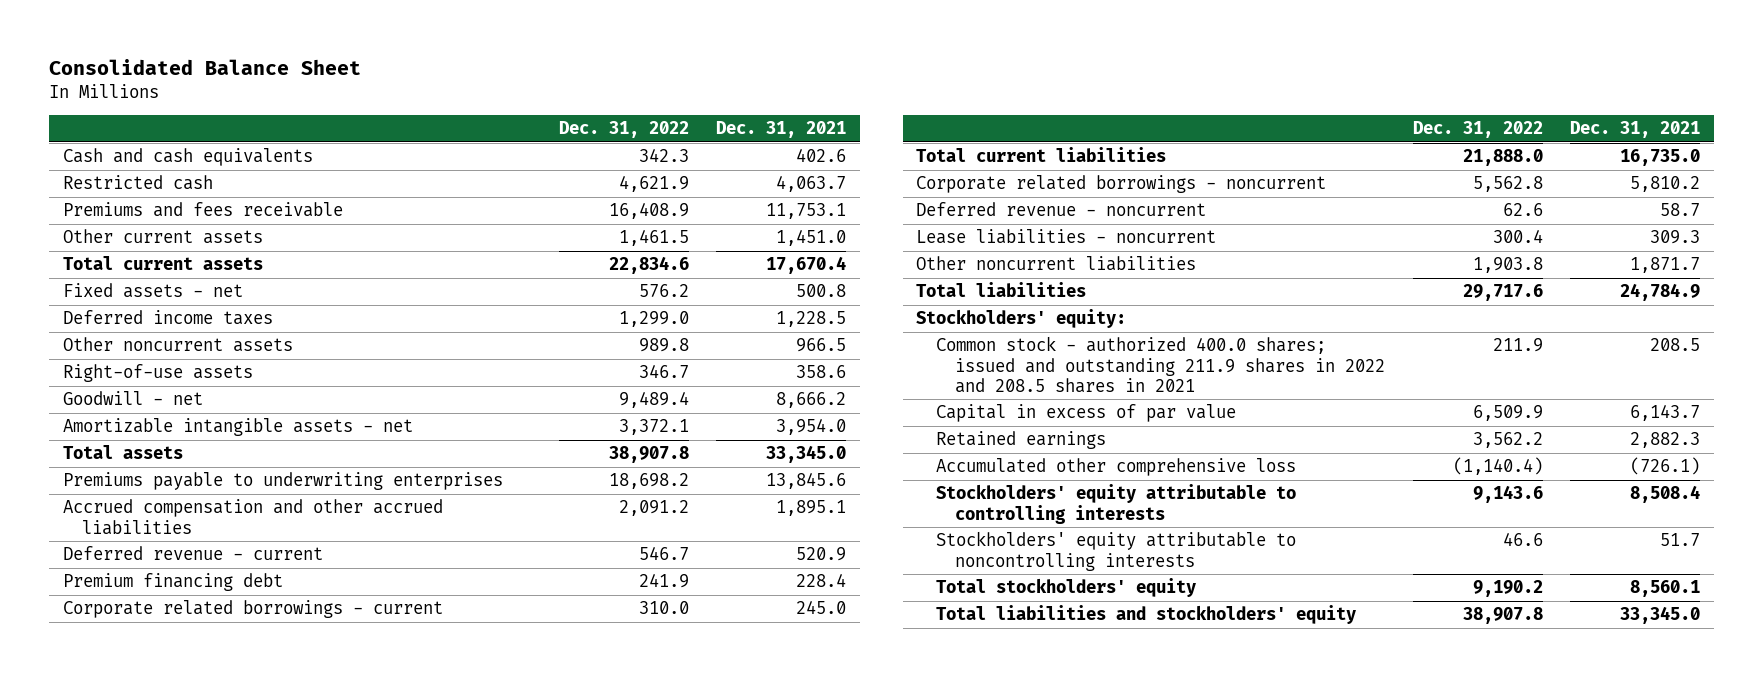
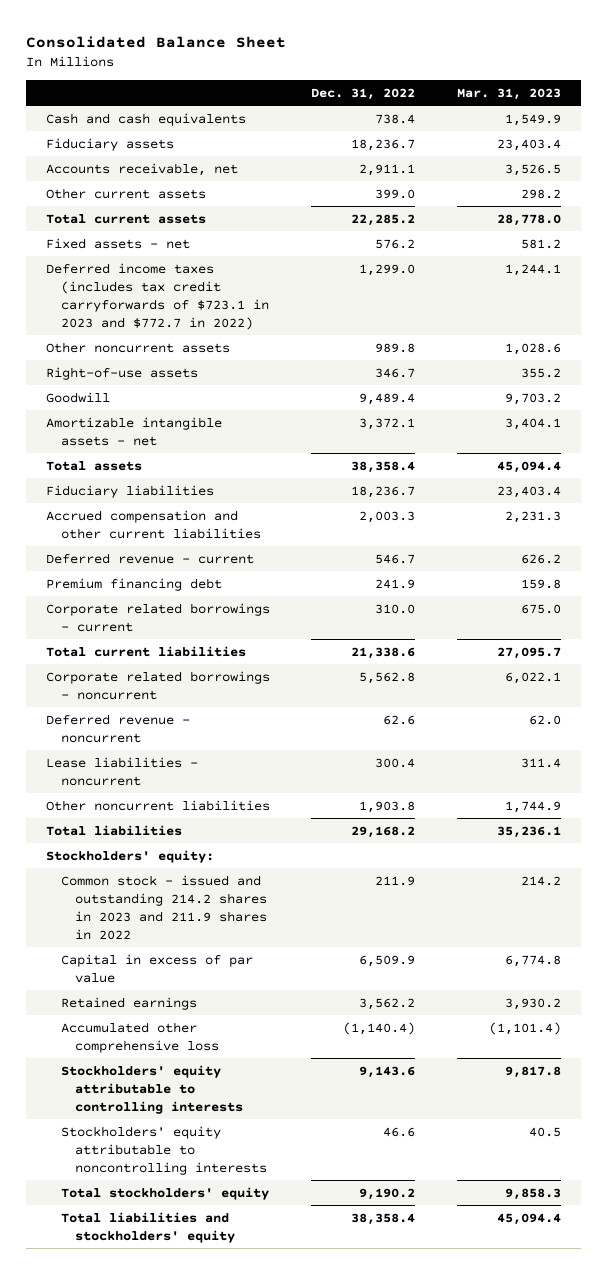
- | Dec. 31, 2022 | Dec. 31, 2021
+ | Dec. 31, 2022 | Mar. 31, 2023
- Cash and cash equivalents | 342.3 | 402.6
- Restricted cash | 4,621.9 | 4,063.7
- Premiums and fees receivable | 16,408.9 | 11,753.1
- Other current assets | 1,461.5 | 1,451.0
- Total current assets | 22,834.6 | 17,670.4
+ Cash and cash equivalents | 738.4 | 1,549.9
+ Fiduciary assets | 18,236.7 | 23,403.4
+ Accounts receivable, net | 2,911.1 | 3,526.5
+ Other current assets | 399.0 | 298.2
+ Total current assets | 22,285.2 | 28,778.0
- Deferred income taxes | 1,299.0 | 1,228.5
+ Deferred income taxes (includes tax credit carryforwards of $723.1 in 2023 and $772.7 in 2022) | 1,299.0 | 1,244.1
- Goodwill - net | 9,489.4 | 8,666.2
+ Goodwill | 9,489.4 | 9,703.2
- Total assets | 38,907.8 | 33,345.0
- Premiums payable to underwriting enterprises | 18,698.2 | 13,845.6
- Accrued compensation and other accrued liabilities | 2,091.2 | 1,895.1
+ Total assets | 38,358.4 | 45,094.4
+ Fiduciary liabilities | 18,236.7 | 23,403.4
+ Accrued compensation and other current liabilities | 2,003.3 | 2,231.3
- Total current liabilities | 21,888.0 | 16,735.0
+ Total current liabilities | 21,338.6 | 27,095.7
- Total liabilities | 29,717.6 | 24,784.9
+ Total liabilities | 29,168.2 | 35,236.1
- Common stock - authorized 400.0 shares; issued and outstanding 211.9 shares in 2022 and 208.5 shares in 2021 | 211.9 | 208.5
+ Common stock - issued and outstanding 214.2 shares in 2023 and 211.9 shares in 2022 | 211.9 | 214.2
- Total liabilities and stockholders' equity | 38,907.8 | 33,345.0
+ Total liabilities and stockholders' equity | 38,358.4 | 45,094.4

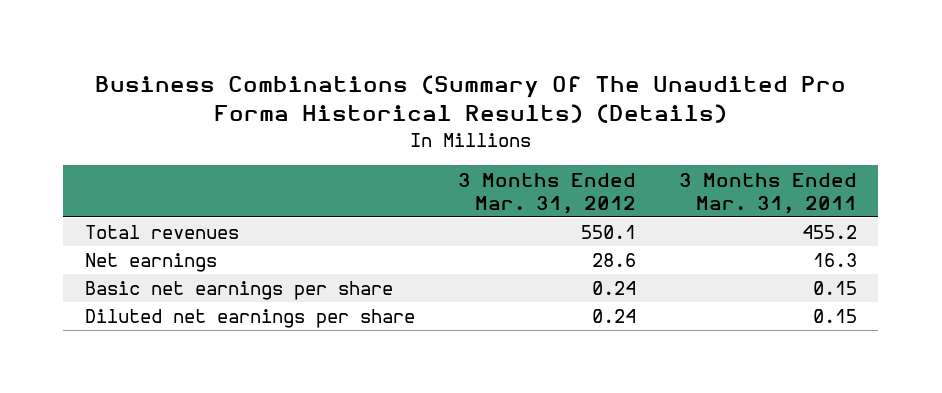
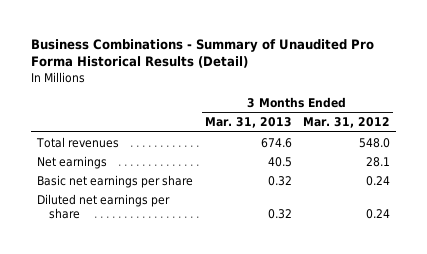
- Business Combinations (Summary Of The Unaudited Pro Forma Historical Results) (Details)
+ Business Combinations - Summary of Unaudited Pro Forma Historical Results (Detail)
- | 3 Months Ended Mar. 31, 2012 | 3 Months Ended Mar. 31, 2011
+ | 3 Months Ended Mar. 31, 2013 | 3 Months Ended Mar. 31, 2012
- Total revenues | 550.1 | 455.2
- Net earnings | 28.6 | 16.3
+ Total revenues | 674.6 | 548.0
+ Net earnings | 40.5 | 28.1

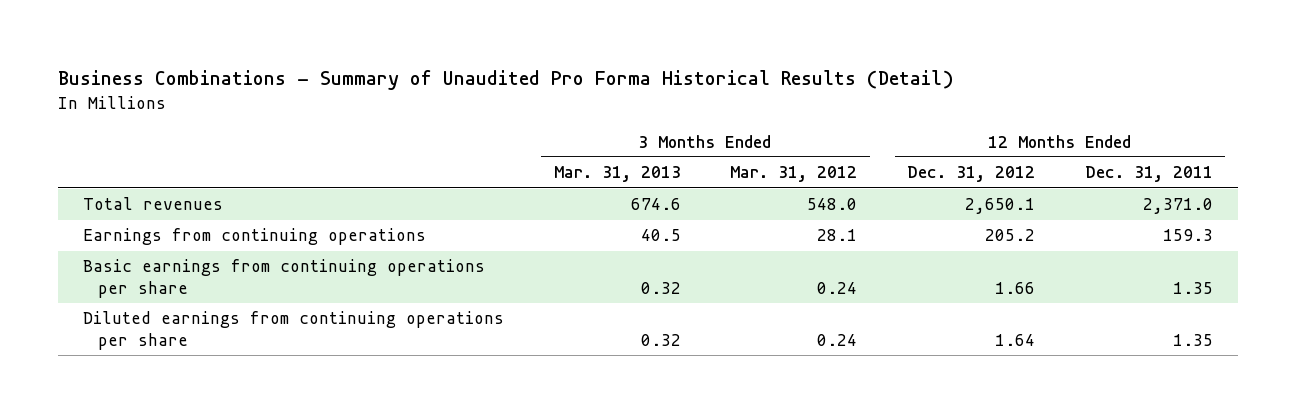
- | 3 Months Ended Mar. 31, 2013 | 3 Months Ended Mar. 31, 2012
+ | 3 Months Ended Mar. 31, 2013 | 3 Months Ended Mar. 31, 2012 | 12 Months Ended Dec. 31, 2012 | 12 Months Ended Dec. 31, 2011
- Net earnings | 40.5 | 28.1
- Basic net earnings per share | 0.32 | 0.24
- Diluted net earnings per share | 0.32 | 0.24
+ Earnings from continuing operations | 40.5 | 28.1 | 205.2 | 159.3
+ Basic earnings from continuing operations per share | 0.32 | 0.24 | 1.66 | 1.35
+ Diluted earnings from continuing operations per share | 0.32 | 0.24 | 1.64 | 1.35

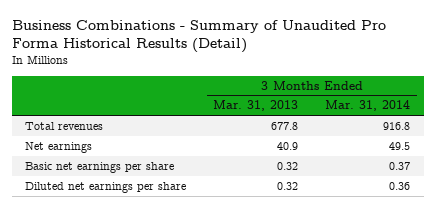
- | 3 Months Ended Mar. 31, 2013 | 3 Months Ended Mar. 31, 2012 | 12 Months Ended Dec. 31, 2012 | 12 Months Ended Dec. 31, 2011
+ | 3 Months Ended Mar. 31, 2013 | 3 Months Ended Mar. 31, 2014
- Total revenues | 674.6 | 548.0 | 2,650.1 | 2,371.0
- Earnings from continuing operations | 40.5 | 28.1 | 205.2 | 159.3
- Basic earnings from continuing operations per share | 0.32 | 0.24 | 1.66 | 1.35
- Diluted earnings from continuing operations per share | 0.32 | 0.24 | 1.64 | 1.35
+ Total revenues | 677.8 | 916.8
+ Net earnings | 40.9 | 49.5
+ Basic net earnings per share | 0.32 | 0.37
+ Diluted net earnings per share | 0.32 | 0.36

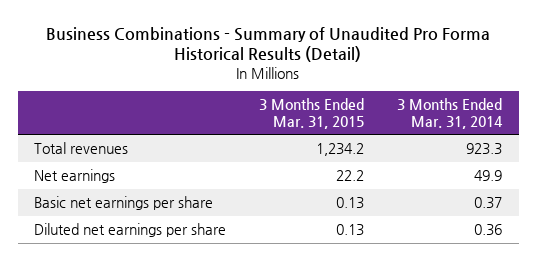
- | 3 Months Ended Mar. 31, 2013 | 3 Months Ended Mar. 31, 2014
+ | 3 Months Ended Mar. 31, 2015 | 3 Months Ended Mar. 31, 2014
- Total revenues | 677.8 | 916.8
- Net earnings | 40.9 | 49.5
+ Total revenues | 1,234.2 | 923.3
+ Net earnings | 22.2 | 49.9

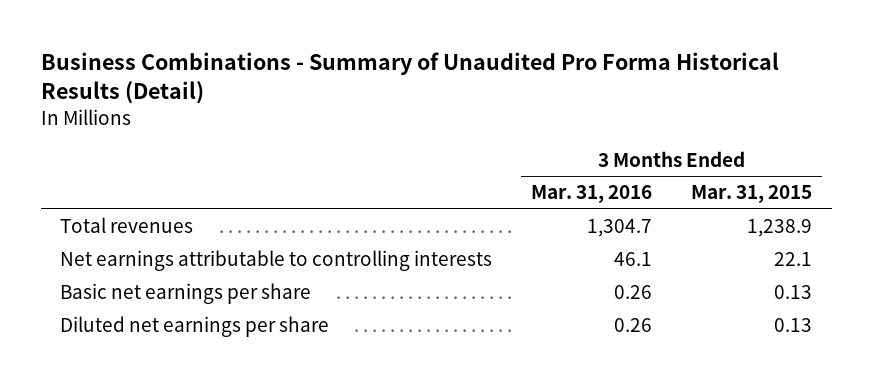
- | 3 Months Ended Mar. 31, 2015 | 3 Months Ended Mar. 31, 2014
+ | 3 Months Ended Mar. 31, 2016 | 3 Months Ended Mar. 31, 2015
- Total revenues | 1,234.2 | 923.3
- Net earnings | 22.2 | 49.9
+ Total revenues | 1,304.7 | 1,238.9
+ Net earnings attributable to controlling interests | 46.1 | 22.1

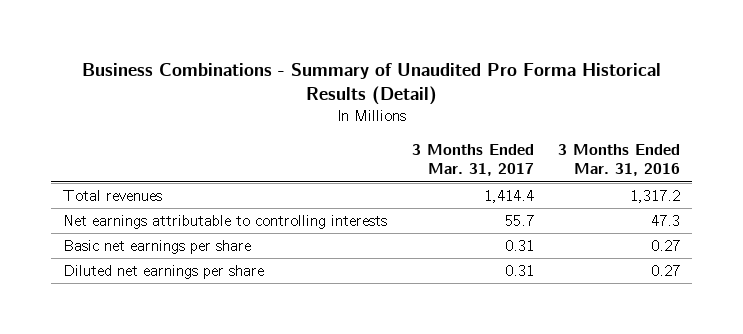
- | 3 Months Ended Mar. 31, 2016 | 3 Months Ended Mar. 31, 2015
+ | 3 Months Ended Mar. 31, 2017 | 3 Months Ended Mar. 31, 2016
- Total revenues | 1,304.7 | 1,238.9
- Net earnings attributable to controlling interests | 46.1 | 22.1
- Basic net earnings per share | 0.26 | 0.13
- Diluted net earnings per share | 0.26 | 0.13
+ Total revenues | 1,414.4 | 1,317.2
+ Net earnings attributable to controlling interests | 55.7 | 47.3
+ Basic net earnings per share | 0.31 | 0.27
+ Diluted net earnings per share | 0.31 | 0.27

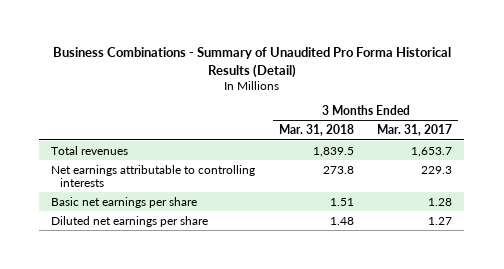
- | 3 Months Ended Mar. 31, 2017 | 3 Months Ended Mar. 31, 2016
+ | 3 Months Ended Mar. 31, 2018 | 3 Months Ended Mar. 31, 2017
- Total revenues | 1,414.4 | 1,317.2
- Net earnings attributable to controlling interests | 55.7 | 47.3
- Basic net earnings per share | 0.31 | 0.27
- Diluted net earnings per share | 0.31 | 0.27
+ Total revenues | 1,839.5 | 1,653.7
+ Net earnings attributable to controlling interests | 273.8 | 229.3
+ Basic net earnings per share | 1.51 | 1.28
+ Diluted net earnings per share | 1.48 | 1.27

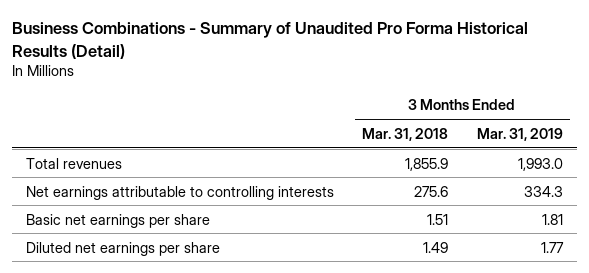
- | 3 Months Ended Mar. 31, 2018 | 3 Months Ended Mar. 31, 2017
+ | 3 Months Ended Mar. 31, 2018 | 3 Months Ended Mar. 31, 2019
- Total revenues | 1,839.5 | 1,653.7
- Net earnings attributable to controlling interests | 273.8 | 229.3
+ Total revenues | 1,855.9 | 1,993.0
+ Net earnings attributable to controlling interests | 275.6 | 334.3
- Diluted net earnings per share | 1.48 | 1.27
+ Diluted net earnings per share | 1.49 | 1.77

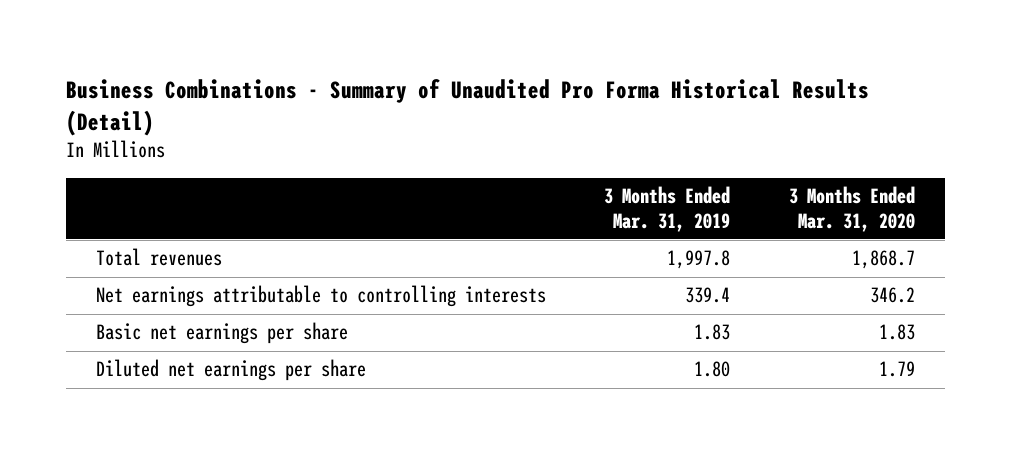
- | 3 Months Ended Mar. 31, 2018 | 3 Months Ended Mar. 31, 2019
+ | 3 Months Ended Mar. 31, 2019 | 3 Months Ended Mar. 31, 2020
- Total revenues | 1,855.9 | 1,993.0
- Net earnings attributable to controlling interests | 275.6 | 334.3
- Basic net earnings per share | 1.51 | 1.81
- Diluted net earnings per share | 1.49 | 1.77
+ Total revenues | 1,997.8 | 1,868.7
+ Net earnings attributable to controlling interests | 339.4 | 346.2
+ Basic net earnings per share | 1.83 | 1.83
+ Diluted net earnings per share | 1.80 | 1.79

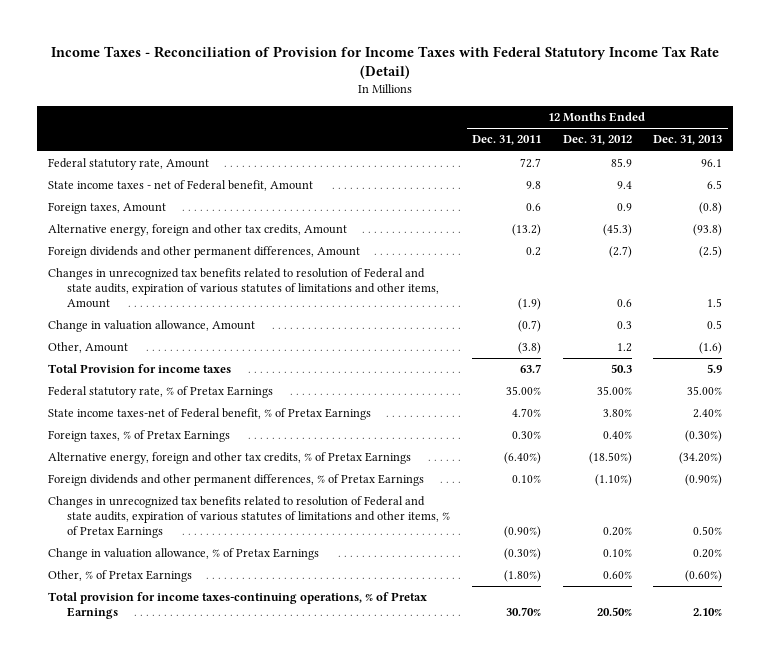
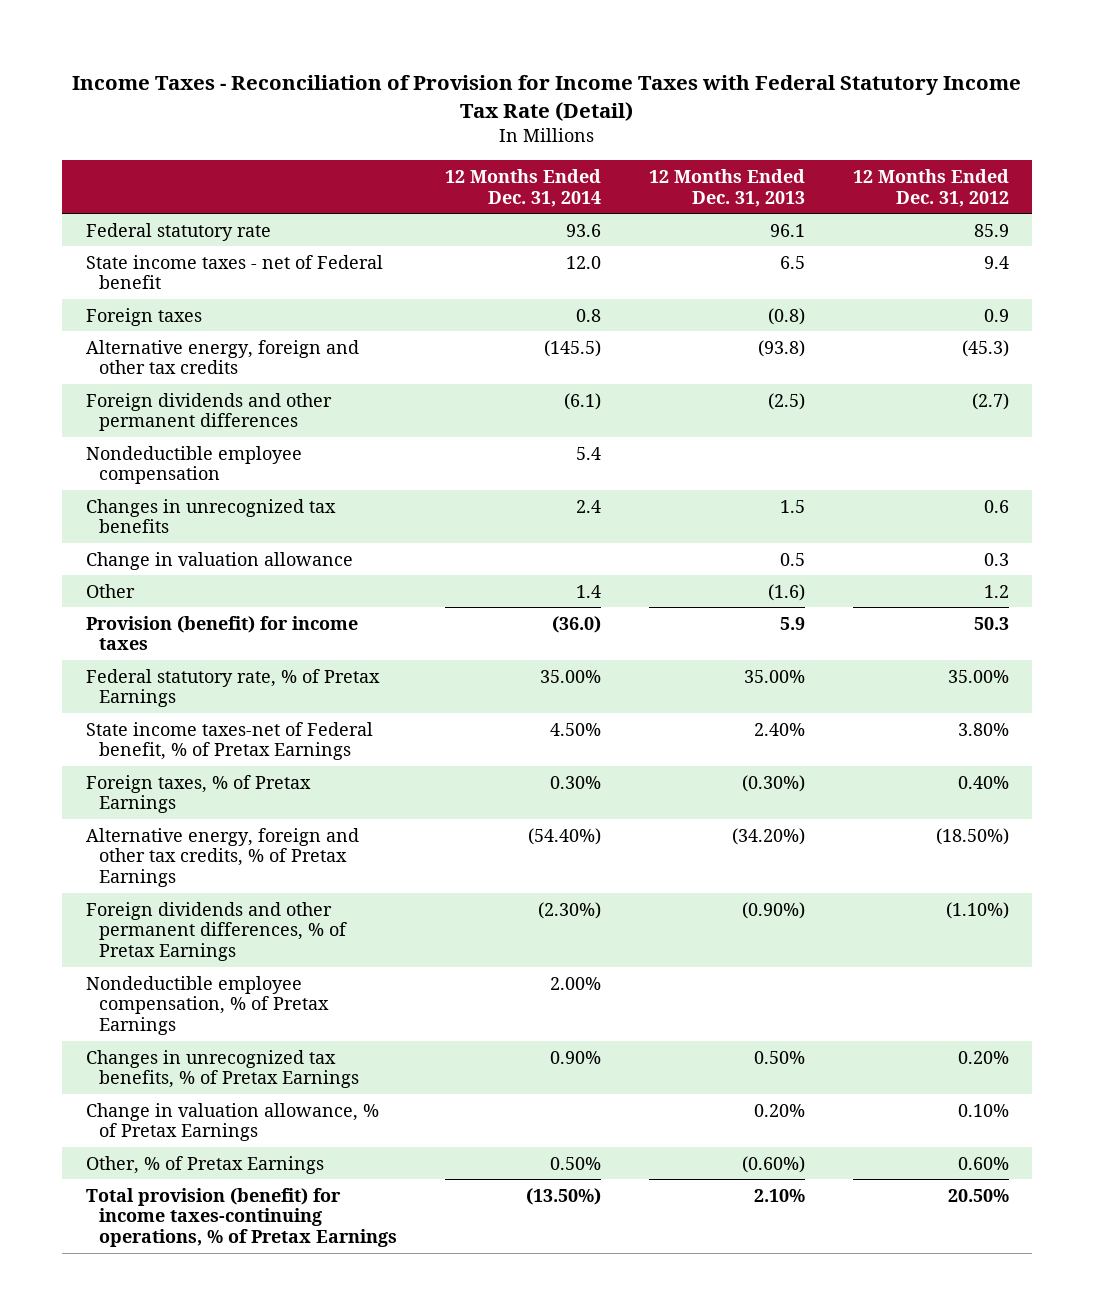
- | 12 Months Ended Dec. 31, 2011 | 12 Months Ended Dec. 31, 2012 | 12 Months Ended Dec. 31, 2013
+ | 12 Months Ended Dec. 31, 2014 | 12 Months Ended Dec. 31, 2013 | 12 Months Ended Dec. 31, 2012
- Federal statutory rate, Amount | 72.7 | 85.9 | 96.1
- State income taxes - net of Federal benefit, Amount | 9.8 | 9.4 | 6.5
- Foreign taxes, Amount | 0.6 | 0.9 | (0.8)
- Alternative energy, foreign and other tax credits, Amount | (13.2) | (45.3) | (93.8)
- Foreign dividends and other permanent differences, Amount | 0.2 | (2.7) | (2.5)
- Changes in unrecognized tax benefits related to resolution of Federal and state audits, expiration of various statutes of limitations and other items, Amount | (1.9) | 0.6 | 1.5
- Change in valuation allowance, Amount | (0.7) | 0.3 | 0.5
- Other, Amount | (3.8) | 1.2 | (1.6)
- Total Provision for income taxes | 63.7 | 50.3 | 5.9
+ Federal statutory rate | 93.6 | 96.1 | 85.9
+ State income taxes - net of Federal benefit | 12.0 | 6.5 | 9.4
+ Foreign taxes | 0.8 | (0.8) | 0.9
+ Alternative energy, foreign and other tax credits | (145.5) | (93.8) | (45.3)
+ Foreign dividends and other permanent differences | (6.1) | (2.5) | (2.7)
+ Nondeductible employee compensation | 5.4 | |
+ Changes in unrecognized tax benefits | 2.4 | 1.5 | 0.6
+ Change in valuation allowance | | 0.5 | 0.3
+ Other | 1.4 | (1.6) | 1.2
+ Provision (benefit) for income taxes | (36.0) | 5.9 | 50.3
- Changes in unrecognized tax benefits related to resolution of Federal and state audits, expiration of various statutes of limitations and other items, % of Pretax Earnings | (0.90%) | 0.20% | 0.50%
+ Nondeductible employee compensation, % of Pretax Earnings | 2.00% | |
+ Changes in unrecognized tax benefits, % of Pretax Earnings | 0.90% | 0.50% | 0.20%
- Total provision for income taxes-continuing operations, % of Pretax Earnings | 30.70% | 20.50% | 2.10%
+ Total provision (benefit) for income taxes-continuing operations, % of Pretax Earnings | (13.50%) | 2.10% | 20.50%

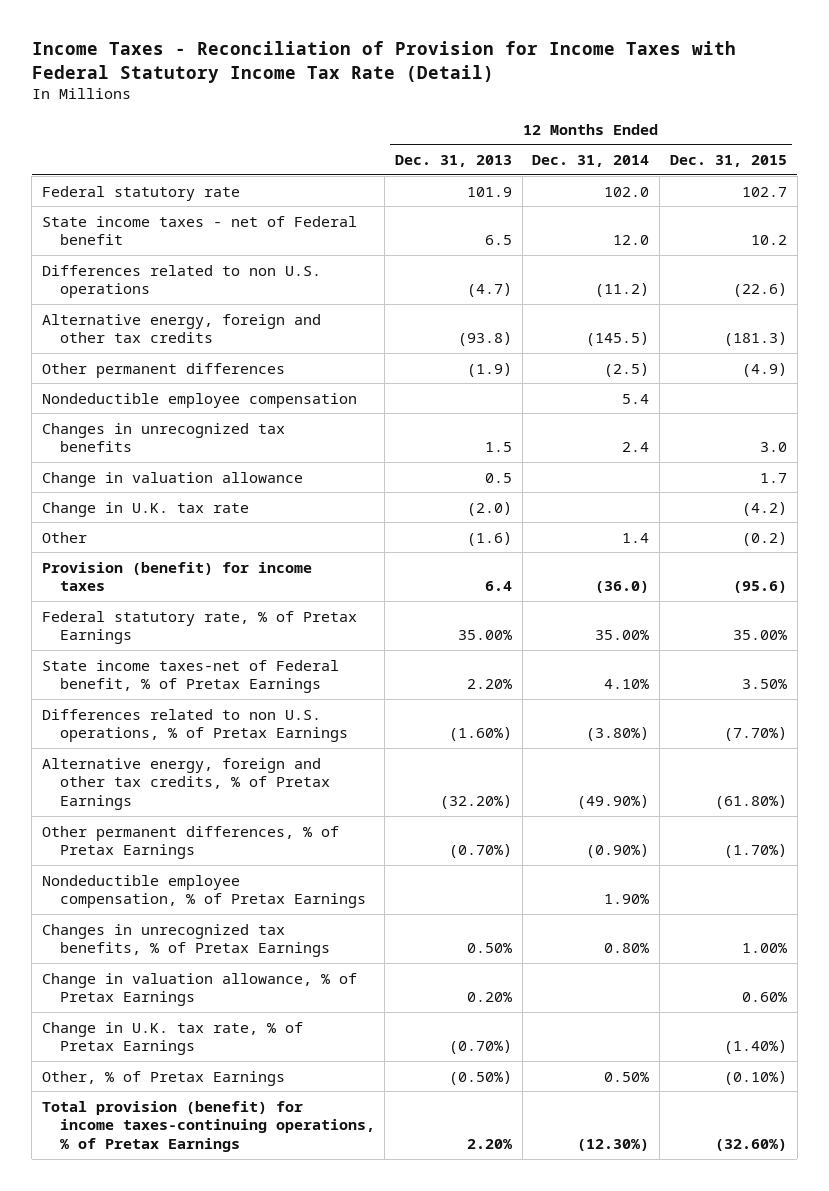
- | 12 Months Ended Dec. 31, 2014 | 12 Months Ended Dec. 31, 2013 | 12 Months Ended Dec. 31, 2012
+ | 12 Months Ended Dec. 31, 2013 | 12 Months Ended Dec. 31, 2014 | 12 Months Ended Dec. 31, 2015
- Federal statutory rate | 93.6 | 96.1 | 85.9
+ Federal statutory rate | 101.9 | 102.0 | 102.7
- Foreign taxes | 0.8 | (0.8) | 0.9
+ Differences related to non U.S. operations | (4.7) | (11.2) | (22.6)
- Foreign dividends and other permanent differences | (6.1) | (2.5) | (2.7)
+ Other permanent differences | (1.9) | (2.5) | (4.9)
+ Change in U.K. tax rate | (2.0) | | (4.2)
- Provision (benefit) for income taxes | (36.0) | 5.9 | 50.3
+ Provision (benefit) for income taxes | 6.4 | (36.0) | (95.6)
- State income taxes-net of Federal benefit, % of Pretax Earnings | 4.50% | 2.40% | 3.80%
- Foreign taxes, % of Pretax Earnings | 0.30% | (0.30%) | 0.40%
- Alternative energy, foreign and other tax credits, % of Pretax Earnings | (54.40%) | (34.20%) | (18.50%)
- Foreign dividends and other permanent differences, % of Pretax Earnings | (2.30%) | (0.90%) | (1.10%)
- Nondeductible employee compensation, % of Pretax Earnings | 2.00% | |
- Changes in unrecognized tax benefits, % of Pretax Earnings | 0.90% | 0.50% | 0.20%
+ State income taxes-net of Federal benefit, % of Pretax Earnings | 2.20% | 4.10% | 3.50%
+ Differences related to non U.S. operations, % of Pretax Earnings | (1.60%) | (3.80%) | (7.70%)
+ Alternative energy, foreign and other tax credits, % of Pretax Earnings | (32.20%) | (49.90%) | (61.80%)
+ Other permanent differences, % of Pretax Earnings | (0.70%) | (0.90%) | (1.70%)
+ Nondeductible employee compensation, % of Pretax Earnings | | 1.90% |
+ Changes in unrecognized tax benefits, % of Pretax Earnings | 0.50% | 0.80% | 1.00%
- Other, % of Pretax Earnings | 0.50% | (0.60%) | 0.60%
- Total provision (benefit) for income taxes-continuing operations, % of Pretax Earnings | (13.50%) | 2.10% | 20.50%
+ Change in U.K. tax rate, % of Pretax Earnings | (0.70%) | | (1.40%)
+ Other, % of Pretax Earnings | (0.50%) | 0.50% | (0.10%)
+ Total provision (benefit) for income taxes-continuing operations, % of Pretax Earnings | 2.20% | (12.30%) | (32.60%)

